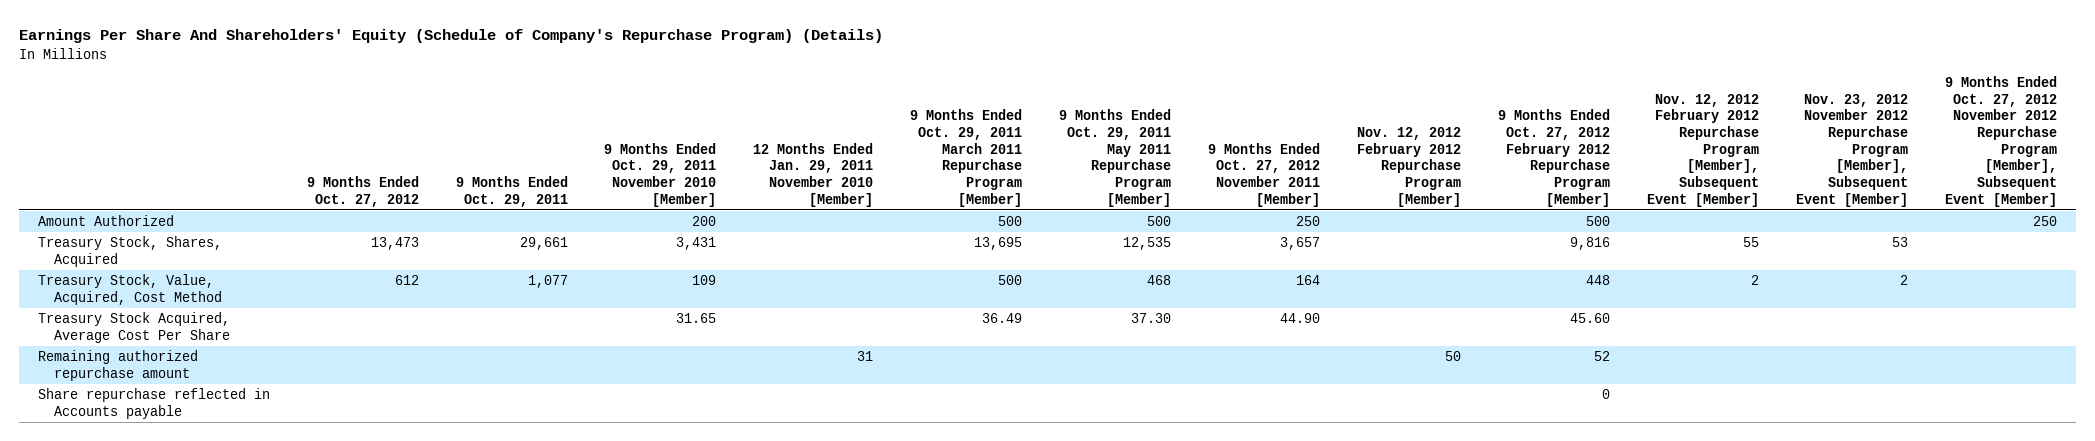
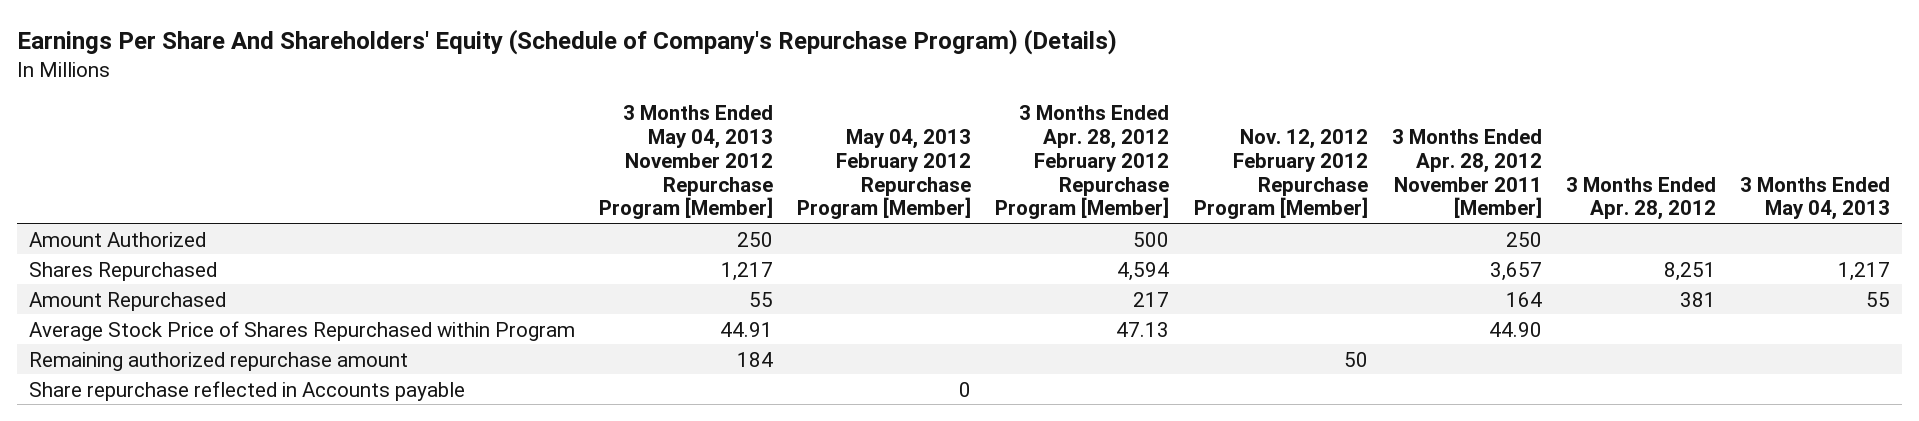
- | 9 Months Ended Oct. 27, 2012 | 9 Months Ended Oct. 29, 2011 | 9 Months Ended Oct. 29, 2011 November 2010 [Member] | 12 Months Ended Jan. 29, 2011 November 2010 [Member] | 9 Months Ended Oct. 29, 2011 March 2011 Repurchase Program [Member] | 9 Months Ended Oct. 29, 2011 May 2011 Repurchase Program [Member] | 9 Months Ended Oct. 27, 2012 November 2011 [Member] | Nov. 12, 2012 February 2012 Repurchase Program [Member] | 9 Months Ended Oct. 27, 2012 February 2012 Repurchase Program [Member] | Nov. 12, 2012 February 2012 Repurchase Program [Member], Subsequent Event [Member] | Nov. 23, 2012 November 2012 Repurchase Program [Member], Subsequent Event [Member] | 9 Months Ended Oct. 27, 2012 November 2012 Repurchase Program [Member], Subsequent Event [Member]
+ | 3 Months Ended May 04, 2013 November 2012 Repurchase Program [Member] | May 04, 2013 February 2012 Repurchase Program [Member] | 3 Months Ended Apr. 28, 2012 February 2012 Repurchase Program [Member] | Nov. 12, 2012 February 2012 Repurchase Program [Member] | 3 Months Ended Apr. 28, 2012 November 2011 [Member] | 3 Months Ended Apr. 28, 2012 | 3 Months Ended May 04, 2013
- Treasury Stock, Shares, Acquired | 13,473 | 29,661 | 3,431 | | 13,695 | 12,535 | 3,657 | | 9,816 | 55 | 53 |
- Treasury Stock, Value, Acquired, Cost Method | 612 | 1,077 | 109 | | 500 | 468 | 164 | | 448 | 2 | 2 |
- Treasury Stock Acquired, Average Cost Per Share | | | 31.65 | | 36.49 | 37.30 | 44.90 | | 45.60 | | |
+ Shares Repurchased | 1,217 | | 4,594 | | 3,657 | 8,251 | 1,217
+ Amount Repurchased | 55 | | 217 | | 164 | 381 | 55
+ Average Stock Price of Shares Repurchased within Program | 44.91 | | 47.13 | | 44.90 | |

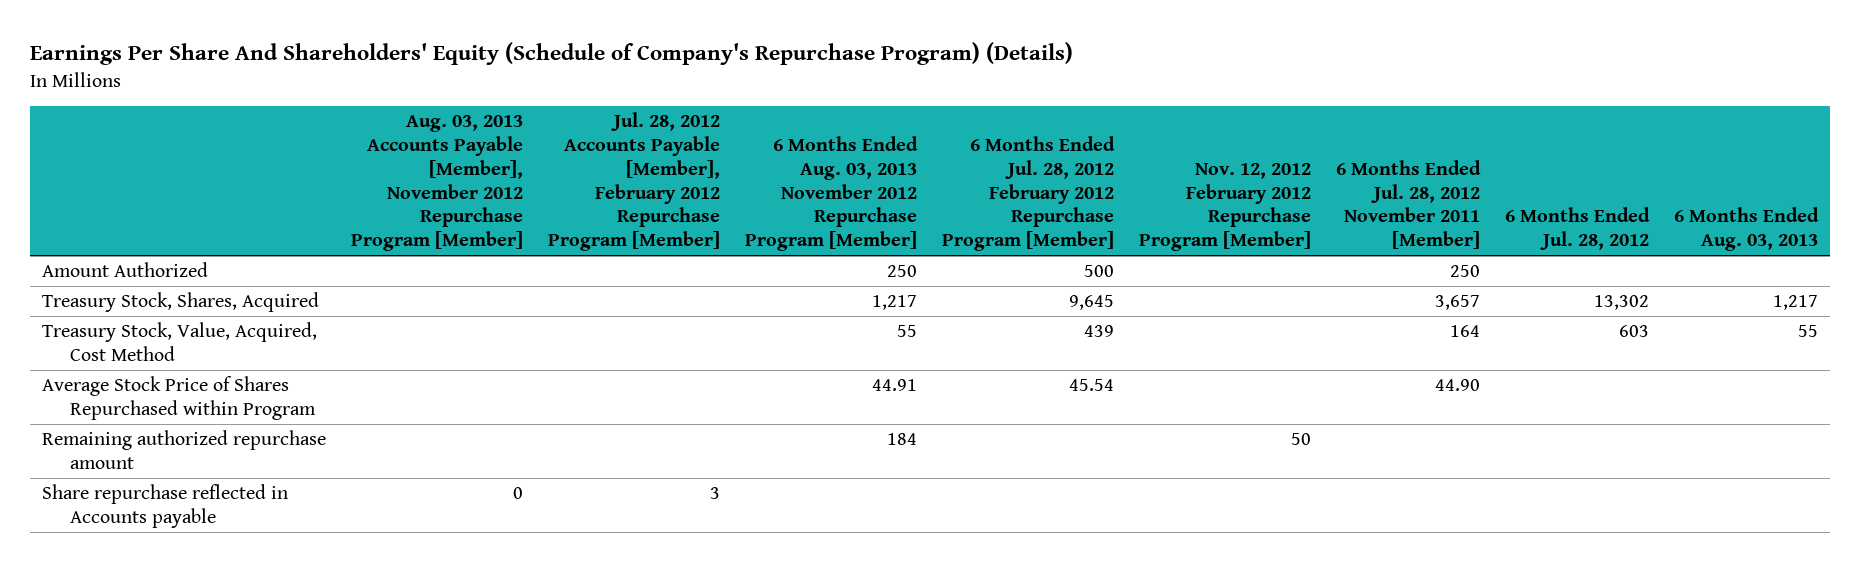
- | 3 Months Ended May 04, 2013 November 2012 Repurchase Program [Member] | May 04, 2013 February 2012 Repurchase Program [Member] | 3 Months Ended Apr. 28, 2012 February 2012 Repurchase Program [Member] | Nov. 12, 2012 February 2012 Repurchase Program [Member] | 3 Months Ended Apr. 28, 2012 November 2011 [Member] | 3 Months Ended Apr. 28, 2012 | 3 Months Ended May 04, 2013
+ | Aug. 03, 2013 Accounts Payable [Member], November 2012 Repurchase Program [Member] | Jul. 28, 2012 Accounts Payable [Member], February 2012 Repurchase Program [Member] | 6 Months Ended Aug. 03, 2013 November 2012 Repurchase Program [Member] | 6 Months Ended Jul. 28, 2012 February 2012 Repurchase Program [Member] | Nov. 12, 2012 February 2012 Repurchase Program [Member] | 6 Months Ended Jul. 28, 2012 November 2011 [Member] | 6 Months Ended Jul. 28, 2012 | 6 Months Ended Aug. 03, 2013
- Shares Repurchased | 1,217 | | 4,594 | | 3,657 | 8,251 | 1,217
- Amount Repurchased | 55 | | 217 | | 164 | 381 | 55
+ Treasury Stock, Shares, Acquired | | | 1,217 | 9,645 | | 3,657 | 13,302 | 1,217
+ Treasury Stock, Value, Acquired, Cost Method | | | 55 | 439 | | 164 | 603 | 55

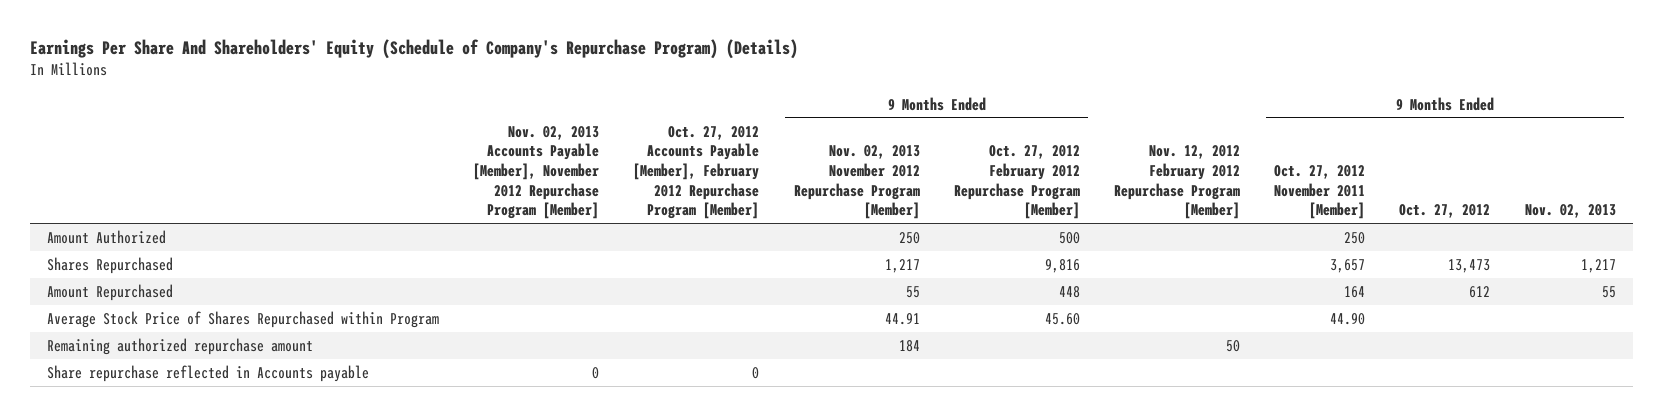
- | Aug. 03, 2013 Accounts Payable [Member], November 2012 Repurchase Program [Member] | Jul. 28, 2012 Accounts Payable [Member], February 2012 Repurchase Program [Member] | 6 Months Ended Aug. 03, 2013 November 2012 Repurchase Program [Member] | 6 Months Ended Jul. 28, 2012 February 2012 Repurchase Program [Member] | Nov. 12, 2012 February 2012 Repurchase Program [Member] | 6 Months Ended Jul. 28, 2012 November 2011 [Member] | 6 Months Ended Jul. 28, 2012 | 6 Months Ended Aug. 03, 2013
+ | Nov. 02, 2013 Accounts Payable [Member], November 2012 Repurchase Program [Member] | Oct. 27, 2012 Accounts Payable [Member], February 2012 Repurchase Program [Member] | 9 Months Ended Nov. 02, 2013 November 2012 Repurchase Program [Member] | 9 Months Ended Oct. 27, 2012 February 2012 Repurchase Program [Member] | Nov. 12, 2012 February 2012 Repurchase Program [Member] | 9 Months Ended Oct. 27, 2012 November 2011 [Member] | 9 Months Ended Oct. 27, 2012 | 9 Months Ended Nov. 02, 2013
- Treasury Stock, Shares, Acquired | | | 1,217 | 9,645 | | 3,657 | 13,302 | 1,217
- Treasury Stock, Value, Acquired, Cost Method | | | 55 | 439 | | 164 | 603 | 55
+ Shares Repurchased | | | 1,217 | 9,816 | | 3,657 | 13,473 | 1,217
+ Amount Repurchased | | | 55 | 448 | | 164 | 612 | 55

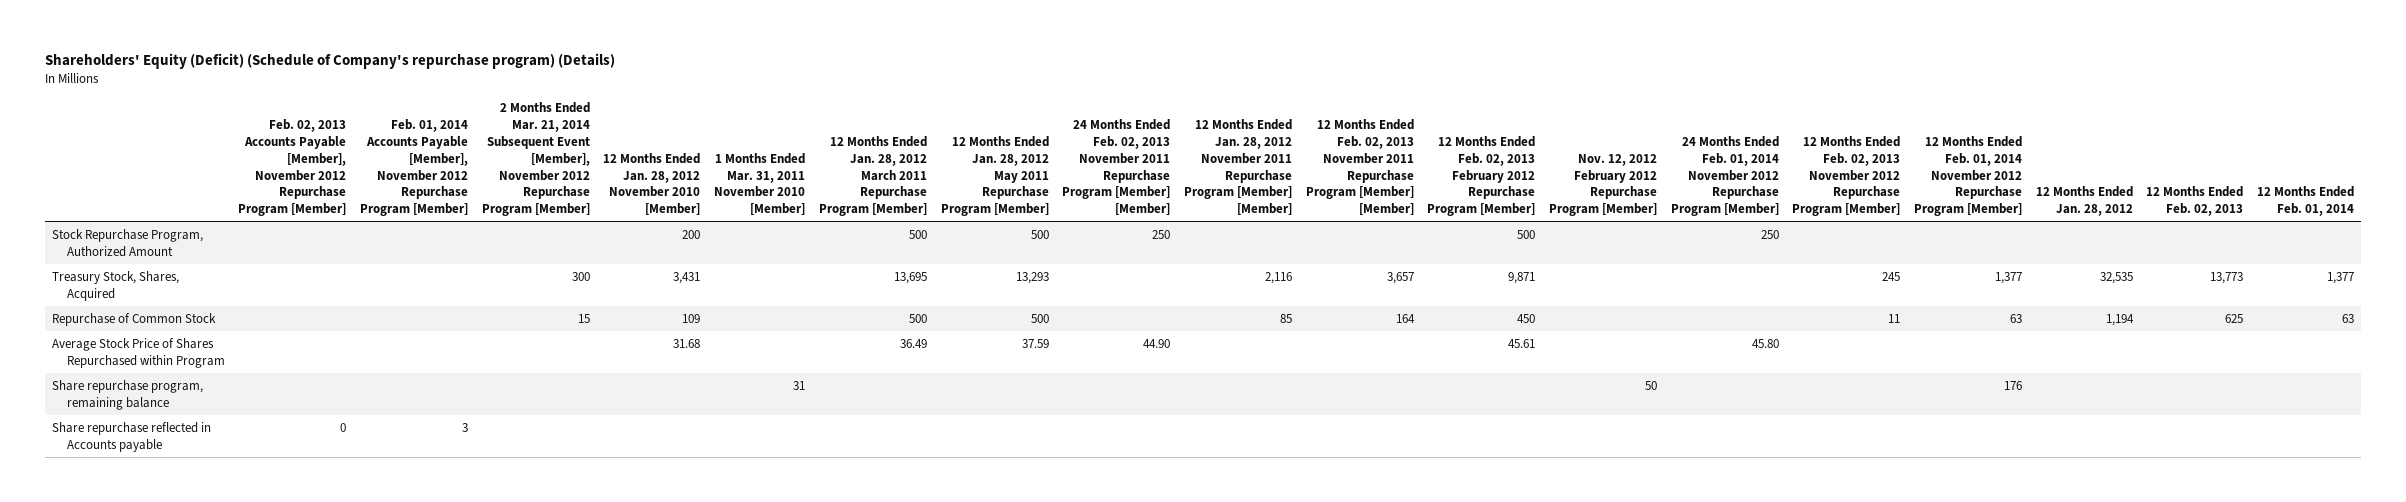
- Earnings Per Share And Shareholders' Equity (Schedule of Company's Repurchase Program) (Details)
+ Shareholders' Equity (Deficit) (Schedule of Company's repurchase program) (Details)
- | Nov. 02, 2013 Accounts Payable [Member], November 2012 Repurchase Program [Member] | Oct. 27, 2012 Accounts Payable [Member], February 2012 Repurchase Program [Member] | 9 Months Ended Nov. 02, 2013 November 2012 Repurchase Program [Member] | 9 Months Ended Oct. 27, 2012 February 2012 Repurchase Program [Member] | Nov. 12, 2012 February 2012 Repurchase Program [Member] | 9 Months Ended Oct. 27, 2012 November 2011 [Member] | 9 Months Ended Oct. 27, 2012 | 9 Months Ended Nov. 02, 2013
+ | Feb. 02, 2013 Accounts Payable [Member], November 2012 Repurchase Program [Member] | Feb. 01, 2014 Accounts Payable [Member], November 2012 Repurchase Program [Member] | 2 Months Ended Mar. 21, 2014 Subsequent Event [Member], November 2012 Repurchase Program [Member] | 12 Months Ended Jan. 28, 2012 November 2010 [Member] | 1 Months Ended Mar. 31, 2011 November 2010 [Member] | 12 Months Ended Jan. 28, 2012 March 2011 Repurchase Program [Member] | 12 Months Ended Jan. 28, 2012 May 2011 Repurchase Program [Member] | 24 Months Ended Feb. 02, 2013 November 2011 Repurchase Program [Member] [Member] | 12 Months Ended Jan. 28, 2012 November 2011 Repurchase Program [Member] [Member] | 12 Months Ended Feb. 02, 2013 November 2011 Repurchase Program [Member] [Member] | 12 Months Ended Feb. 02, 2013 February 2012 Repurchase Program [Member] | Nov. 12, 2012 February 2012 Repurchase Program [Member] | 24 Months Ended Feb. 01, 2014 November 2012 Repurchase Program [Member] | 12 Months Ended Feb. 02, 2013 November 2012 Repurchase Program [Member] | 12 Months Ended Feb. 01, 2014 November 2012 Repurchase Program [Member] | 12 Months Ended Jan. 28, 2012 | 12 Months Ended Feb. 02, 2013 | 12 Months Ended Feb. 01, 2014
- Amount Authorized | | | 250 | 500 | | 250 | |
- Shares Repurchased | | | 1,217 | 9,816 | | 3,657 | 13,473 | 1,217
- Amount Repurchased | | | 55 | 448 | | 164 | 612 | 55
+ Stock Repurchase Program, Authorized Amount | | | | 200 | | 500 | 500 | 250 | | | 500 | | 250 | | | | |
+ Treasury Stock, Shares, Acquired | | | 300 | 3,431 | | 13,695 | 13,293 | | 2,116 | 3,657 | 9,871 | | | 245 | 1,377 | 32,535 | 13,773 | 1,377
+ Repurchase of Common Stock | | | 15 | 109 | | 500 | 500 | | 85 | 164 | 450 | | | 11 | 63 | 1,194 | 625 | 63
- Remaining authorized repurchase amount | | | 184 | | 50 | | |
+ Share repurchase program, remaining balance | | | | | 31 | | | | | | | 50 | | | 176 | | |

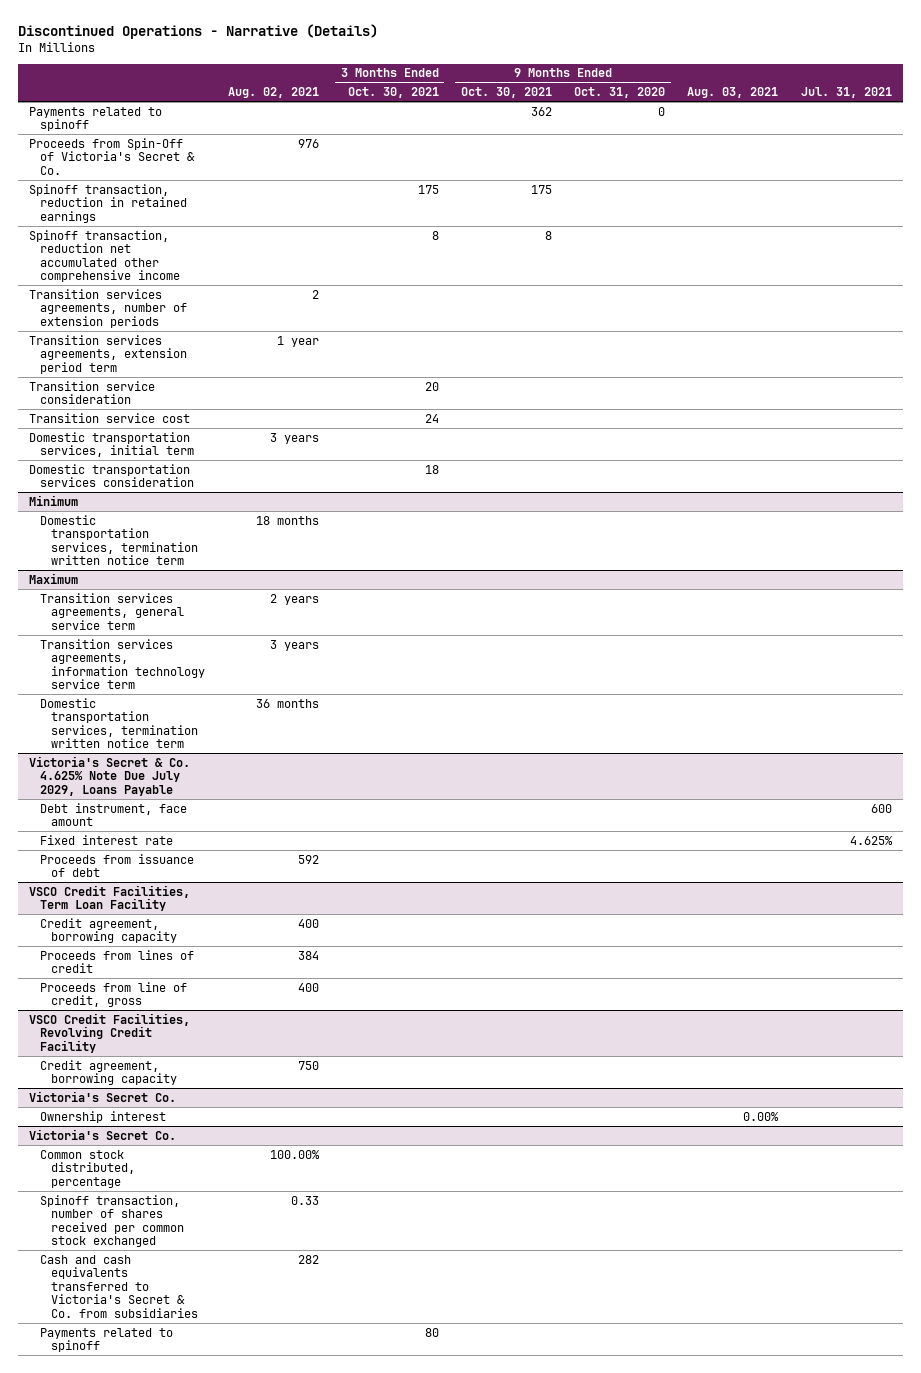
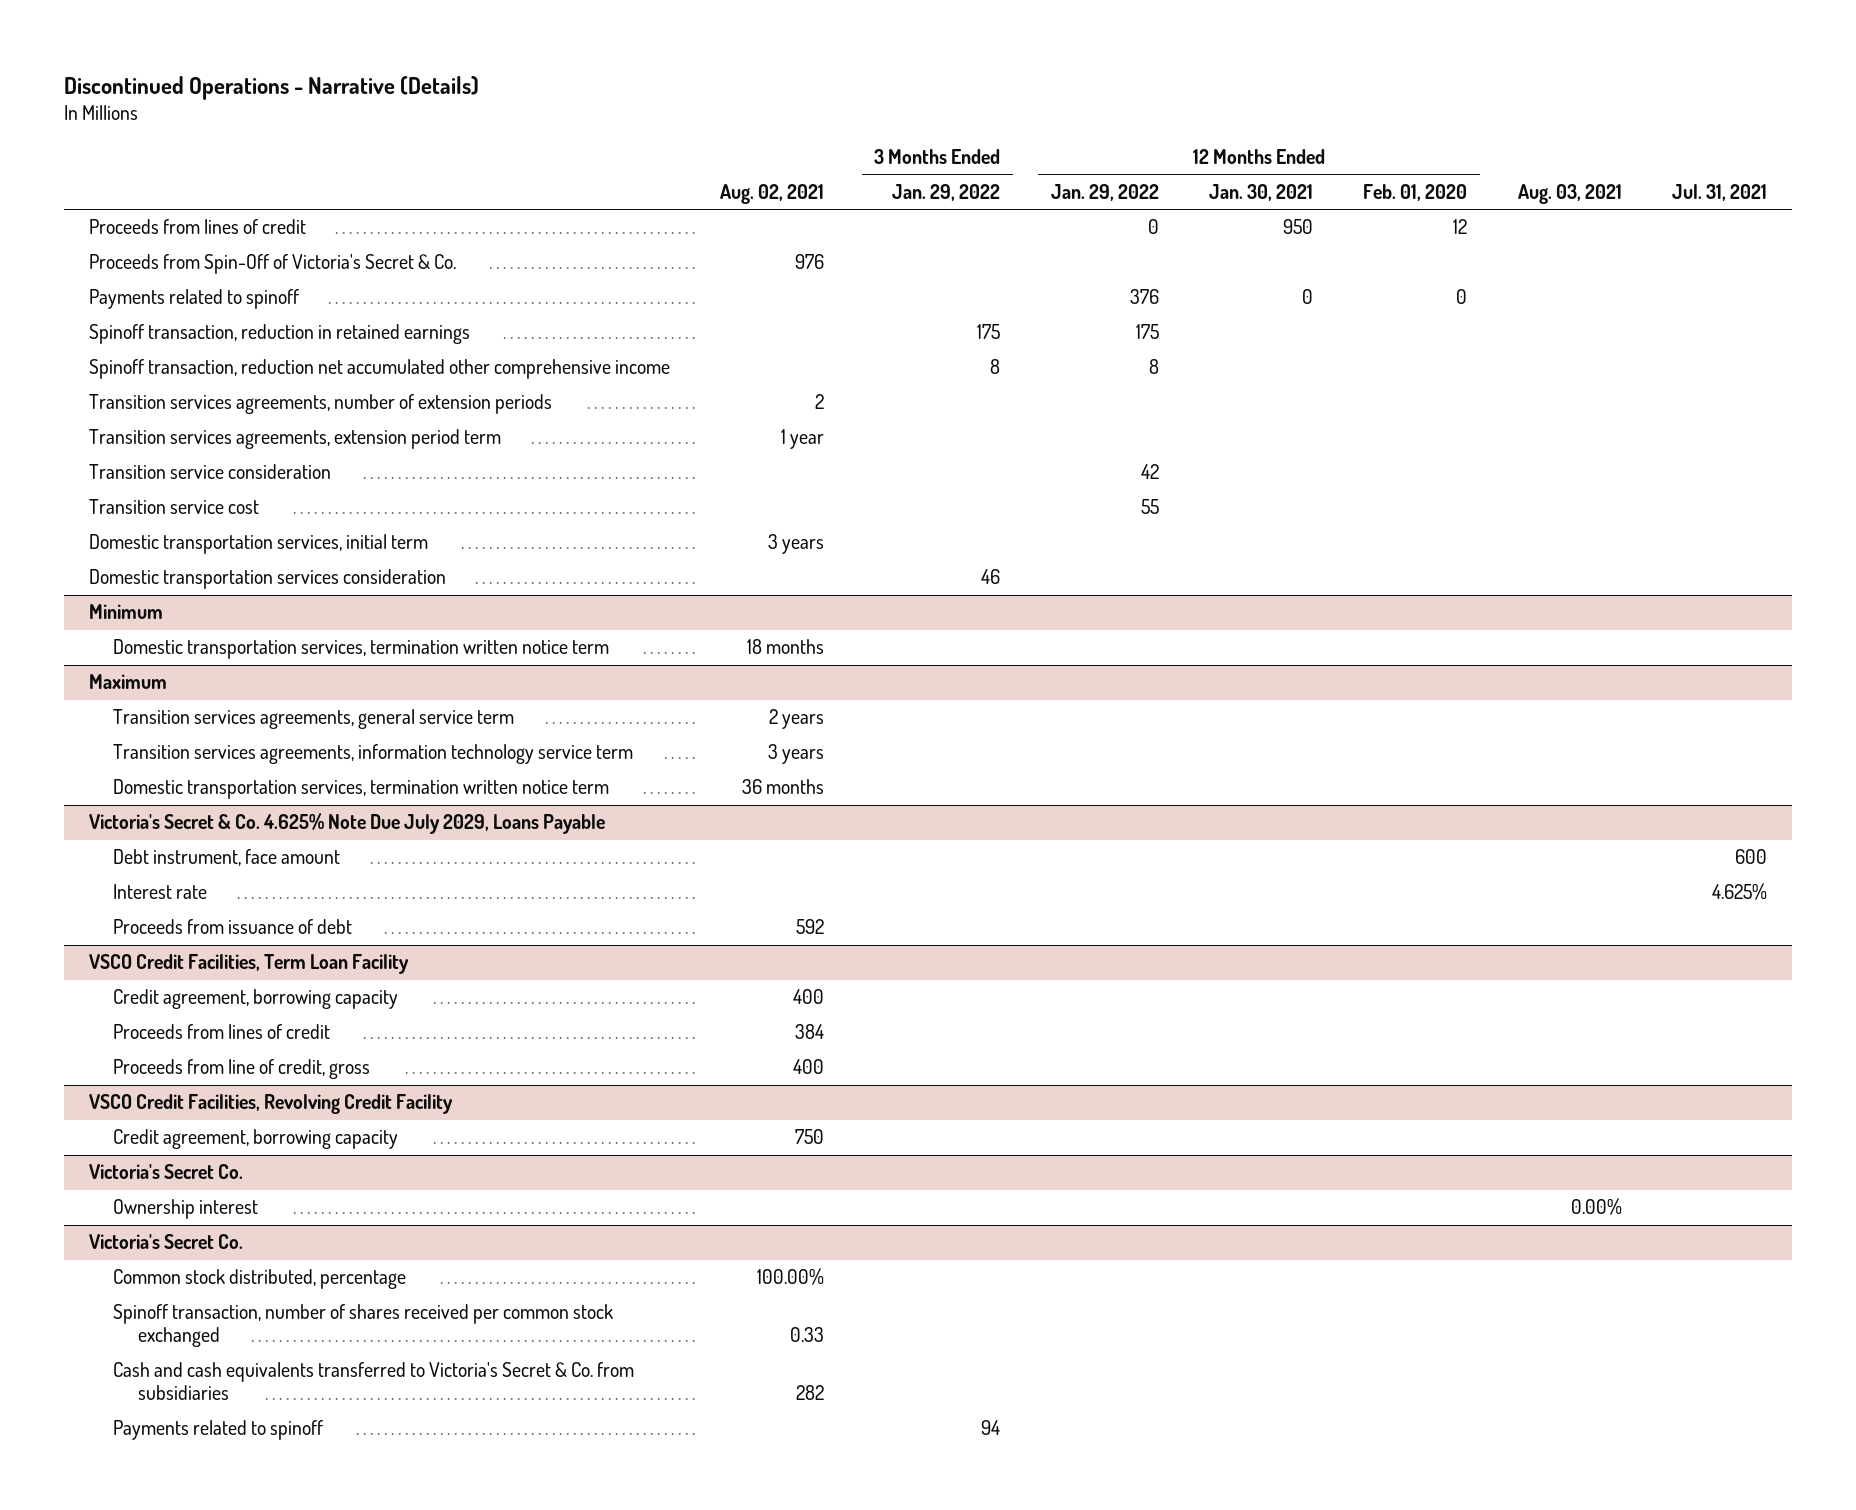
- | Aug. 02, 2021 | 3 Months Ended Oct. 30, 2021 | 9 Months Ended Oct. 30, 2021 | 9 Months Ended Oct. 31, 2020 | Aug. 03, 2021 | Jul. 31, 2021
+ | Aug. 02, 2021 | 3 Months Ended Jan. 29, 2022 | 12 Months Ended Jan. 29, 2022 | 12 Months Ended Jan. 30, 2021 | 12 Months Ended Feb. 01, 2020 | Aug. 03, 2021 | Jul. 31, 2021
+ Proceeds from lines of credit | | | 0 | 950 | 12 | |
moved down: Payments related to spinoff | | | 376 | 0 | 0 | |
@ Victoria's Secret & Co. 4.625% Note Due July 2029, Loans Payable
- Fixed interest rate | | | | | | 4.625%
+ Interest rate | | | | | | | 4.625%

